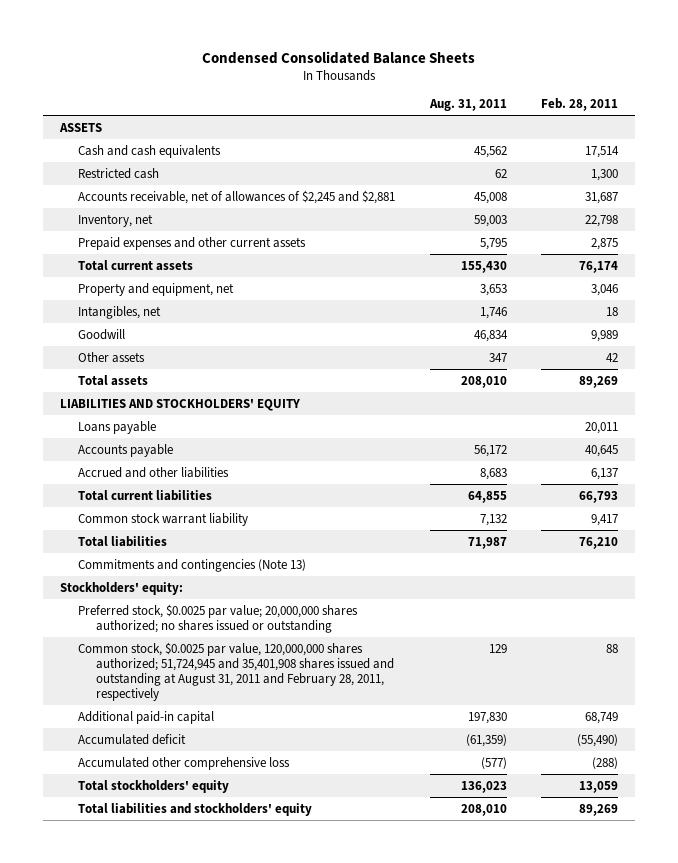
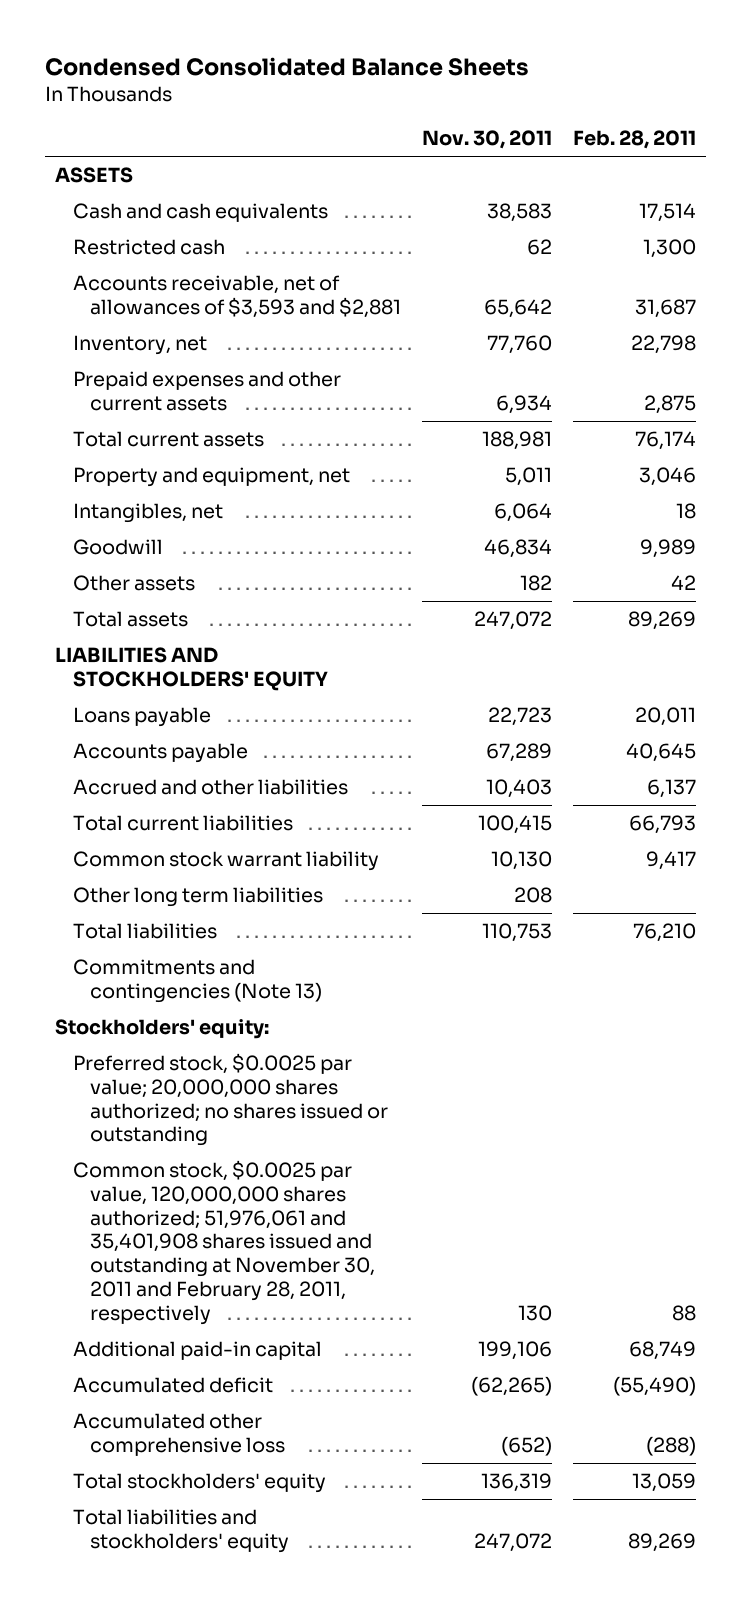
- | Aug. 31, 2011 | Feb. 28, 2011
+ | Nov. 30, 2011 | Feb. 28, 2011
- Accounts receivable, net of allowances of $2,245 and $2,881 | 45,008 | 31,687
+ Accounts receivable, net of allowances of $3,593 and $2,881 | 65,642 | 31,687
+ Other long term liabilities | 208 |
- Common stock, $0.0025 par value, 120,000,000 shares authorized; 51,724,945 and 35,401,908 shares issued and outstanding at August 31, 2011 and February 28, 2011, respectively | 129 | 88
+ Common stock, $0.0025 par value, 120,000,000 shares authorized; 51,976,061 and 35,401,908 shares issued and outstanding at November 30, 2011 and February 28, 2011, respectively | 130 | 88

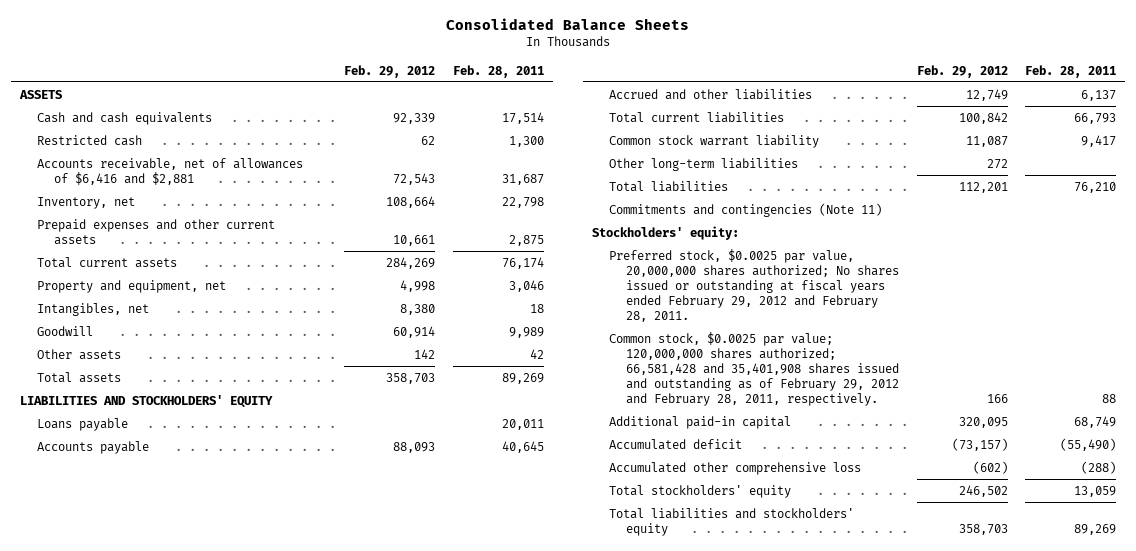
- Condensed Consolidated Balance Sheets
+ Consolidated Balance Sheets
- | Nov. 30, 2011 | Feb. 28, 2011
+ | Feb. 29, 2012 | Feb. 28, 2011
- Accounts receivable, net of allowances of $3,593 and $2,881 | 65,642 | 31,687
+ Accounts receivable, net of allowances of $6,416 and $2,881 | 72,543 | 31,687
- Other long term liabilities | 208 |
+ Other long-term liabilities | 272 |
- Commitments and contingencies (Note 13)
+ Commitments and contingencies (Note 11)
- Preferred stock, $0.0025 par value; 20,000,000 shares authorized; no shares issued or outstanding
- Common stock, $0.0025 par value, 120,000,000 shares authorized; 51,976,061 and 35,401,908 shares issued and outstanding at November 30, 2011 and February 28, 2011, respectively | 130 | 88
+ Preferred stock, $0.0025 par value, 20,000,000 shares authorized; No shares issued or outstanding at fiscal years ended February 29, 2012 and February 28, 2011.
+ Common stock, $0.0025 par value; 120,000,000 shares authorized; 66,581,428 and 35,401,908 shares issued and outstanding as of February 29, 2012 and February 28, 2011, respectively. | 166 | 88

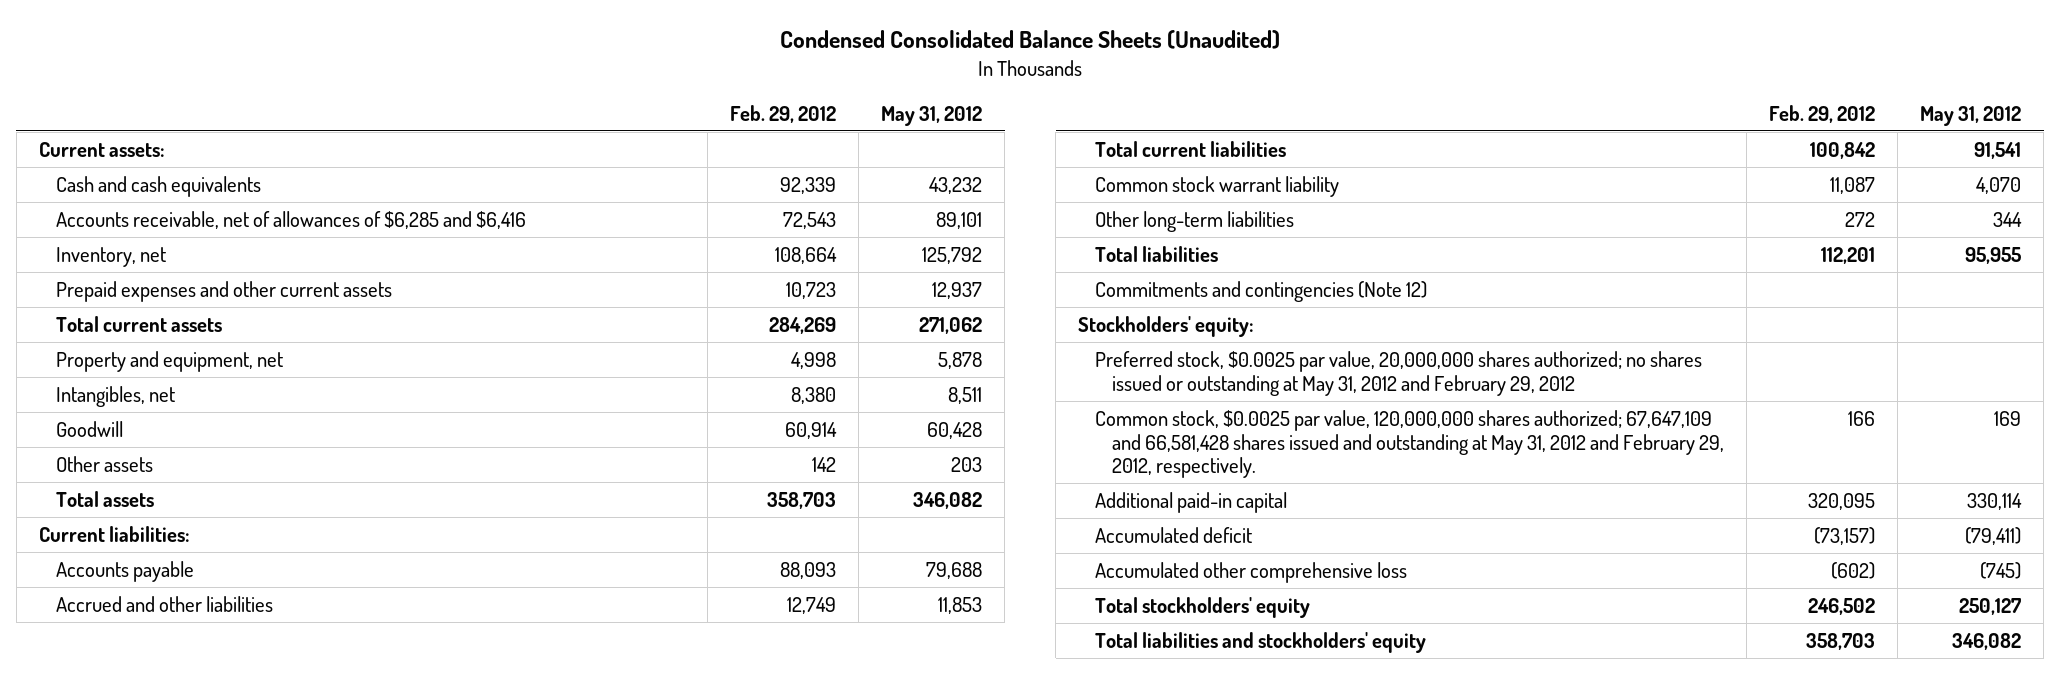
- Consolidated Balance Sheets
+ Condensed Consolidated Balance Sheets (Unaudited)
- | Feb. 29, 2012 | Feb. 28, 2011
+ | Feb. 29, 2012 | May 31, 2012
- ASSETS
+ Current assets:
- Restricted cash | 62 | 1,300
- Accounts receivable, net of allowances of $6,416 and $2,881 | 72,543 | 31,687
+ Accounts receivable, net of allowances of $6,285 and $6,416 | 72,543 | 89,101
- Prepaid expenses and other current assets | 10,661 | 2,875
+ Prepaid expenses and other current assets | 10,723 | 12,937
- LIABILITIES AND STOCKHOLDERS' EQUITY
- Loans payable | | 20,011
+ Current liabilities:
- Commitments and contingencies (Note 11)
+ Commitments and contingencies (Note 12)
- Preferred stock, $0.0025 par value, 20,000,000 shares authorized; No shares issued or outstanding at fiscal years ended February 29, 2012 and February 28, 2011.
- Common stock, $0.0025 par value; 120,000,000 shares authorized; 66,581,428 and 35,401,908 shares issued and outstanding as of February 29, 2012 and February 28, 2011, respectively. | 166 | 88
+ Preferred stock, $0.0025 par value, 20,000,000 shares authorized; no shares issued or outstanding at May 31, 2012 and February 29, 2012
+ Common stock, $0.0025 par value, 120,000,000 shares authorized; 67,647,109 and 66,581,428 shares issued and outstanding at May 31, 2012 and February 29, 2012, respectively. | 166 | 169

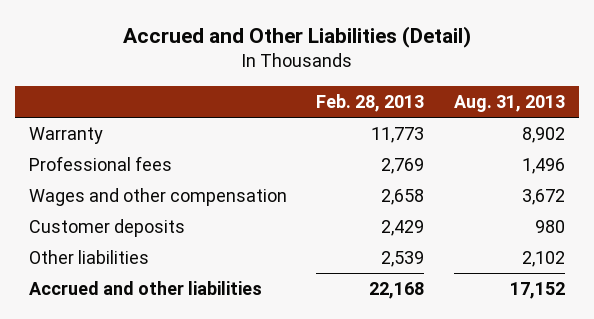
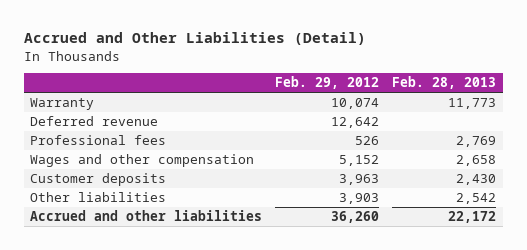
- | Feb. 28, 2013 | Aug. 31, 2013
+ | Feb. 29, 2012 | Feb. 28, 2013
+ Deferred revenue | 12,642 |
- Customer deposits | 2,429 | 980
- Other liabilities | 2,539 | 2,102
- Accrued and other liabilities | 22,168 | 17,152
+ Customer deposits | 3,963 | 2,430
+ Other liabilities | 3,903 | 2,542
+ Accrued and other liabilities | 36,260 | 22,172

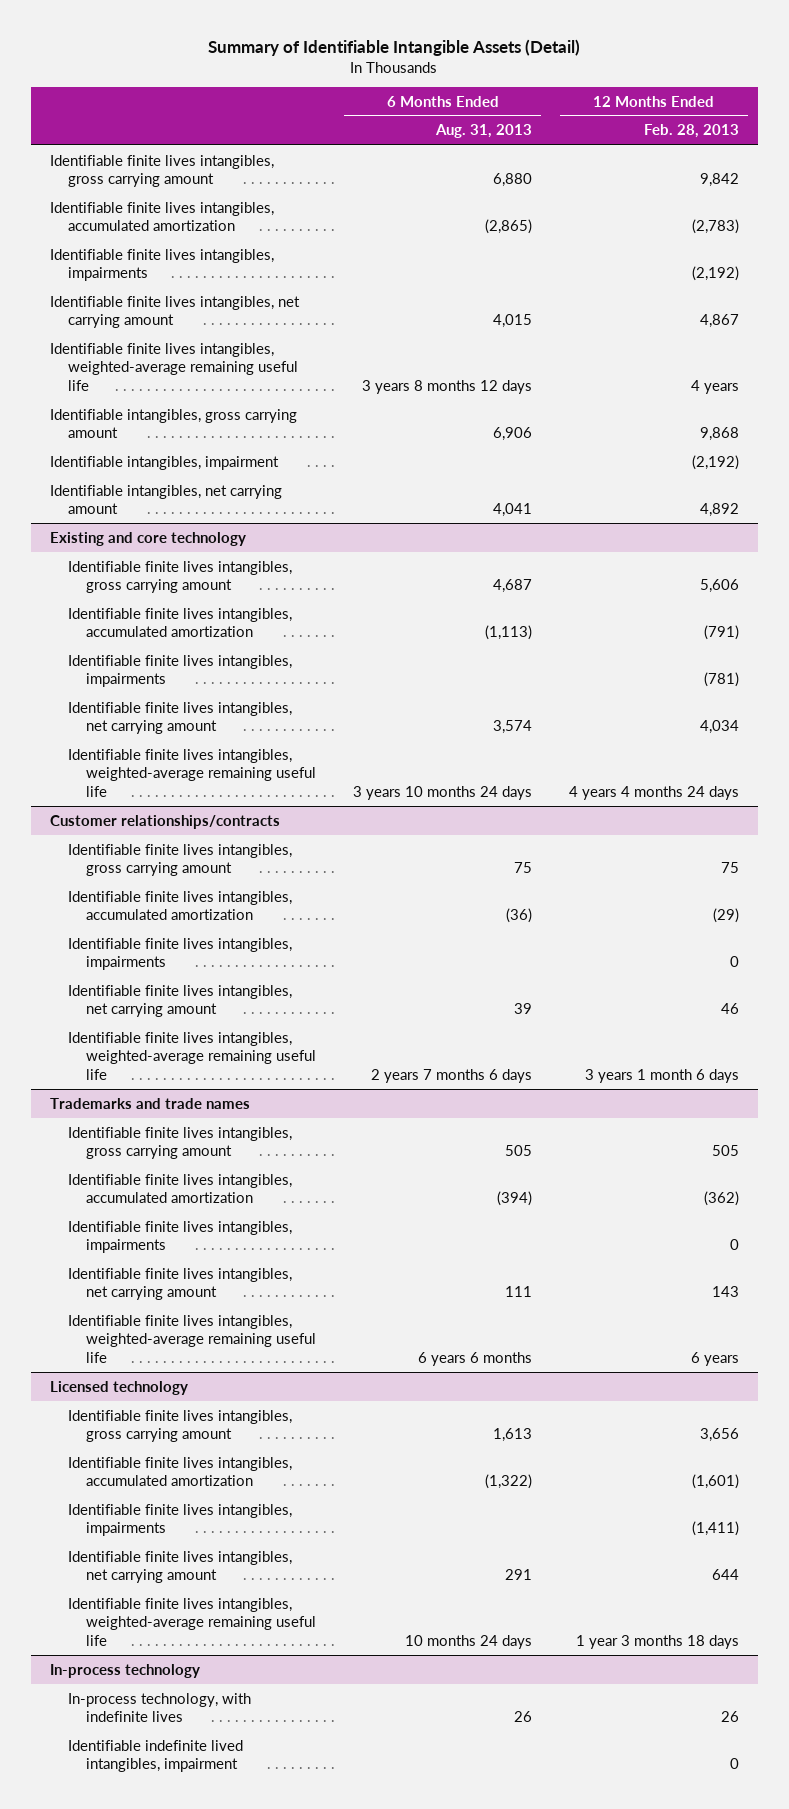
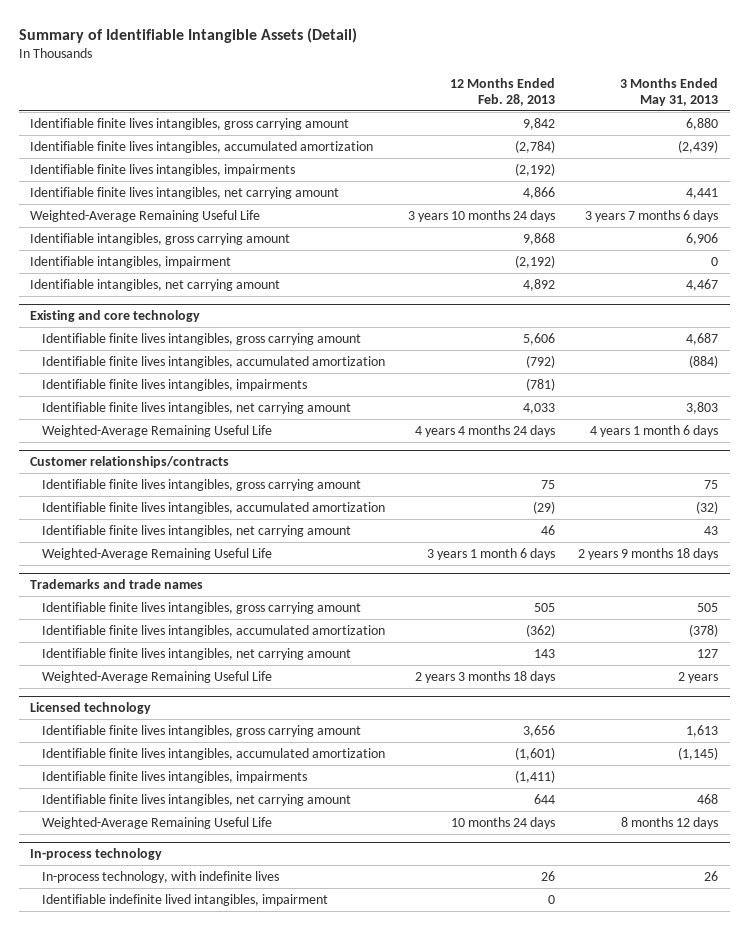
- | 6 Months Ended Aug. 31, 2013 | 12 Months Ended Feb. 28, 2013
+ | 12 Months Ended Feb. 28, 2013 | 3 Months Ended May 31, 2013
- Identifiable finite lives intangibles, accumulated amortization | (2,865) | (2,783)
+ Identifiable finite lives intangibles, accumulated amortization | (2,784) | (2,439)
- Identifiable finite lives intangibles, net carrying amount | 4,015 | 4,867
- Identifiable finite lives intangibles, weighted-average remaining useful life | 3 years 8 months 12 days | 4 years
+ Identifiable finite lives intangibles, net carrying amount | 4,866 | 4,441
+ Weighted-Average Remaining Useful Life | 3 years 10 months 24 days | 3 years 7 months 6 days
@ Existing and core technology
- Identifiable finite lives intangibles, accumulated amortization | (1,113) | (791)
+ Identifiable finite lives intangibles, accumulated amortization | (792) | (884)
- Identifiable finite lives intangibles, net carrying amount | 3,574 | 4,034
- Identifiable finite lives intangibles, weighted-average remaining useful life | 3 years 10 months 24 days | 4 years 4 months 24 days
+ Identifiable finite lives intangibles, net carrying amount | 4,033 | 3,803
+ Weighted-Average Remaining Useful Life | 4 years 4 months 24 days | 4 years 1 month 6 days
@ Customer relationships/contracts
- Identifiable finite lives intangibles, impairments | | 0
- Identifiable finite lives intangibles, weighted-average remaining useful life | 2 years 7 months 6 days | 3 years 1 month 6 days
+ Weighted-Average Remaining Useful Life | 3 years 1 month 6 days | 2 years 9 months 18 days
@ Trademarks and trade names
- Identifiable finite lives intangibles, impairments | | 0
- Identifiable finite lives intangibles, weighted-average remaining useful life | 6 years 6 months | 6 years
+ Weighted-Average Remaining Useful Life | 2 years 3 months 18 days | 2 years
@ Licensed technology
- Identifiable finite lives intangibles, weighted-average remaining useful life | 10 months 24 days | 1 year 3 months 18 days
+ Weighted-Average Remaining Useful Life | 10 months 24 days | 8 months 12 days

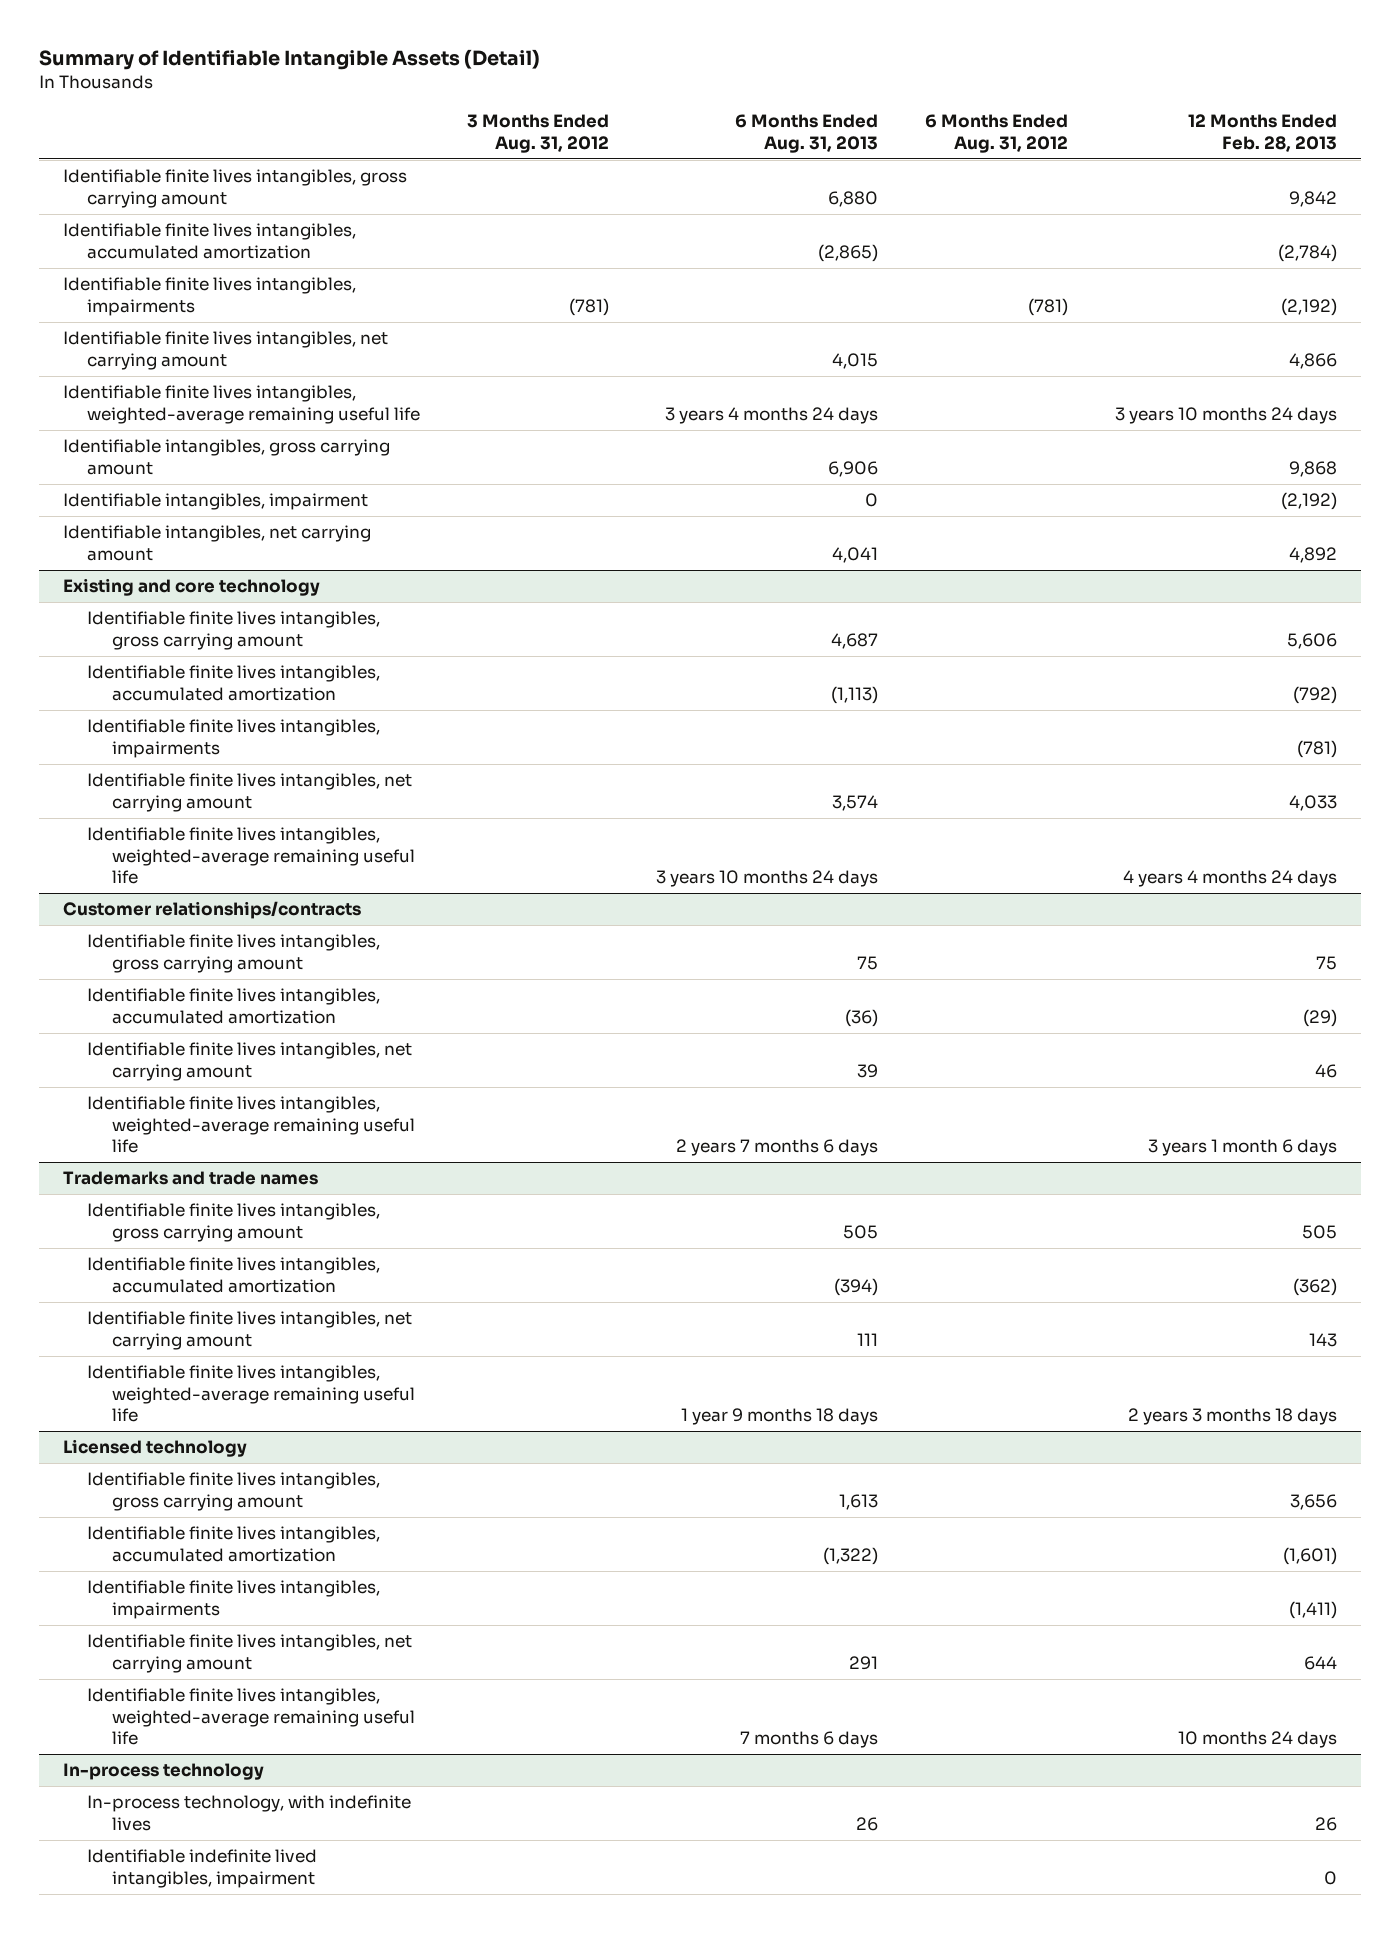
- | 12 Months Ended Feb. 28, 2013 | 3 Months Ended May 31, 2013
+ | 3 Months Ended Aug. 31, 2012 | 6 Months Ended Aug. 31, 2013 | 6 Months Ended Aug. 31, 2012 | 12 Months Ended Feb. 28, 2013
- Weighted-Average Remaining Useful Life | 3 years 10 months 24 days | 3 years 7 months 6 days
+ Identifiable finite lives intangibles, weighted-average remaining useful life | | 3 years 4 months 24 days | | 3 years 10 months 24 days
@ Existing and core technology
- Weighted-Average Remaining Useful Life | 4 years 4 months 24 days | 4 years 1 month 6 days
+ Identifiable finite lives intangibles, weighted-average remaining useful life | | 3 years 10 months 24 days | | 4 years 4 months 24 days
@ Customer relationships/contracts
- Weighted-Average Remaining Useful Life | 3 years 1 month 6 days | 2 years 9 months 18 days
+ Identifiable finite lives intangibles, weighted-average remaining useful life | | 2 years 7 months 6 days | | 3 years 1 month 6 days
@ Trademarks and trade names
- Weighted-Average Remaining Useful Life | 2 years 3 months 18 days | 2 years
+ Identifiable finite lives intangibles, weighted-average remaining useful life | | 1 year 9 months 18 days | | 2 years 3 months 18 days
@ Licensed technology
- Weighted-Average Remaining Useful Life | 10 months 24 days | 8 months 12 days
+ Identifiable finite lives intangibles, weighted-average remaining useful life | | 7 months 6 days | | 10 months 24 days

